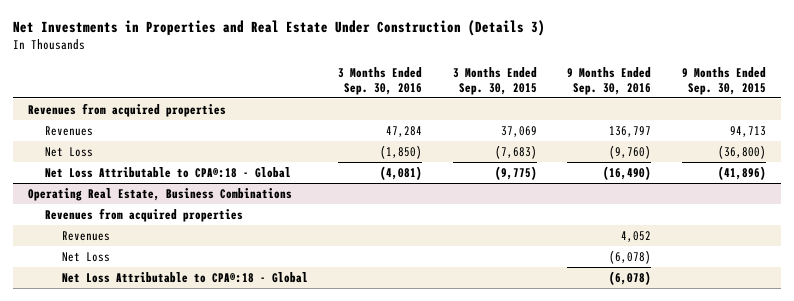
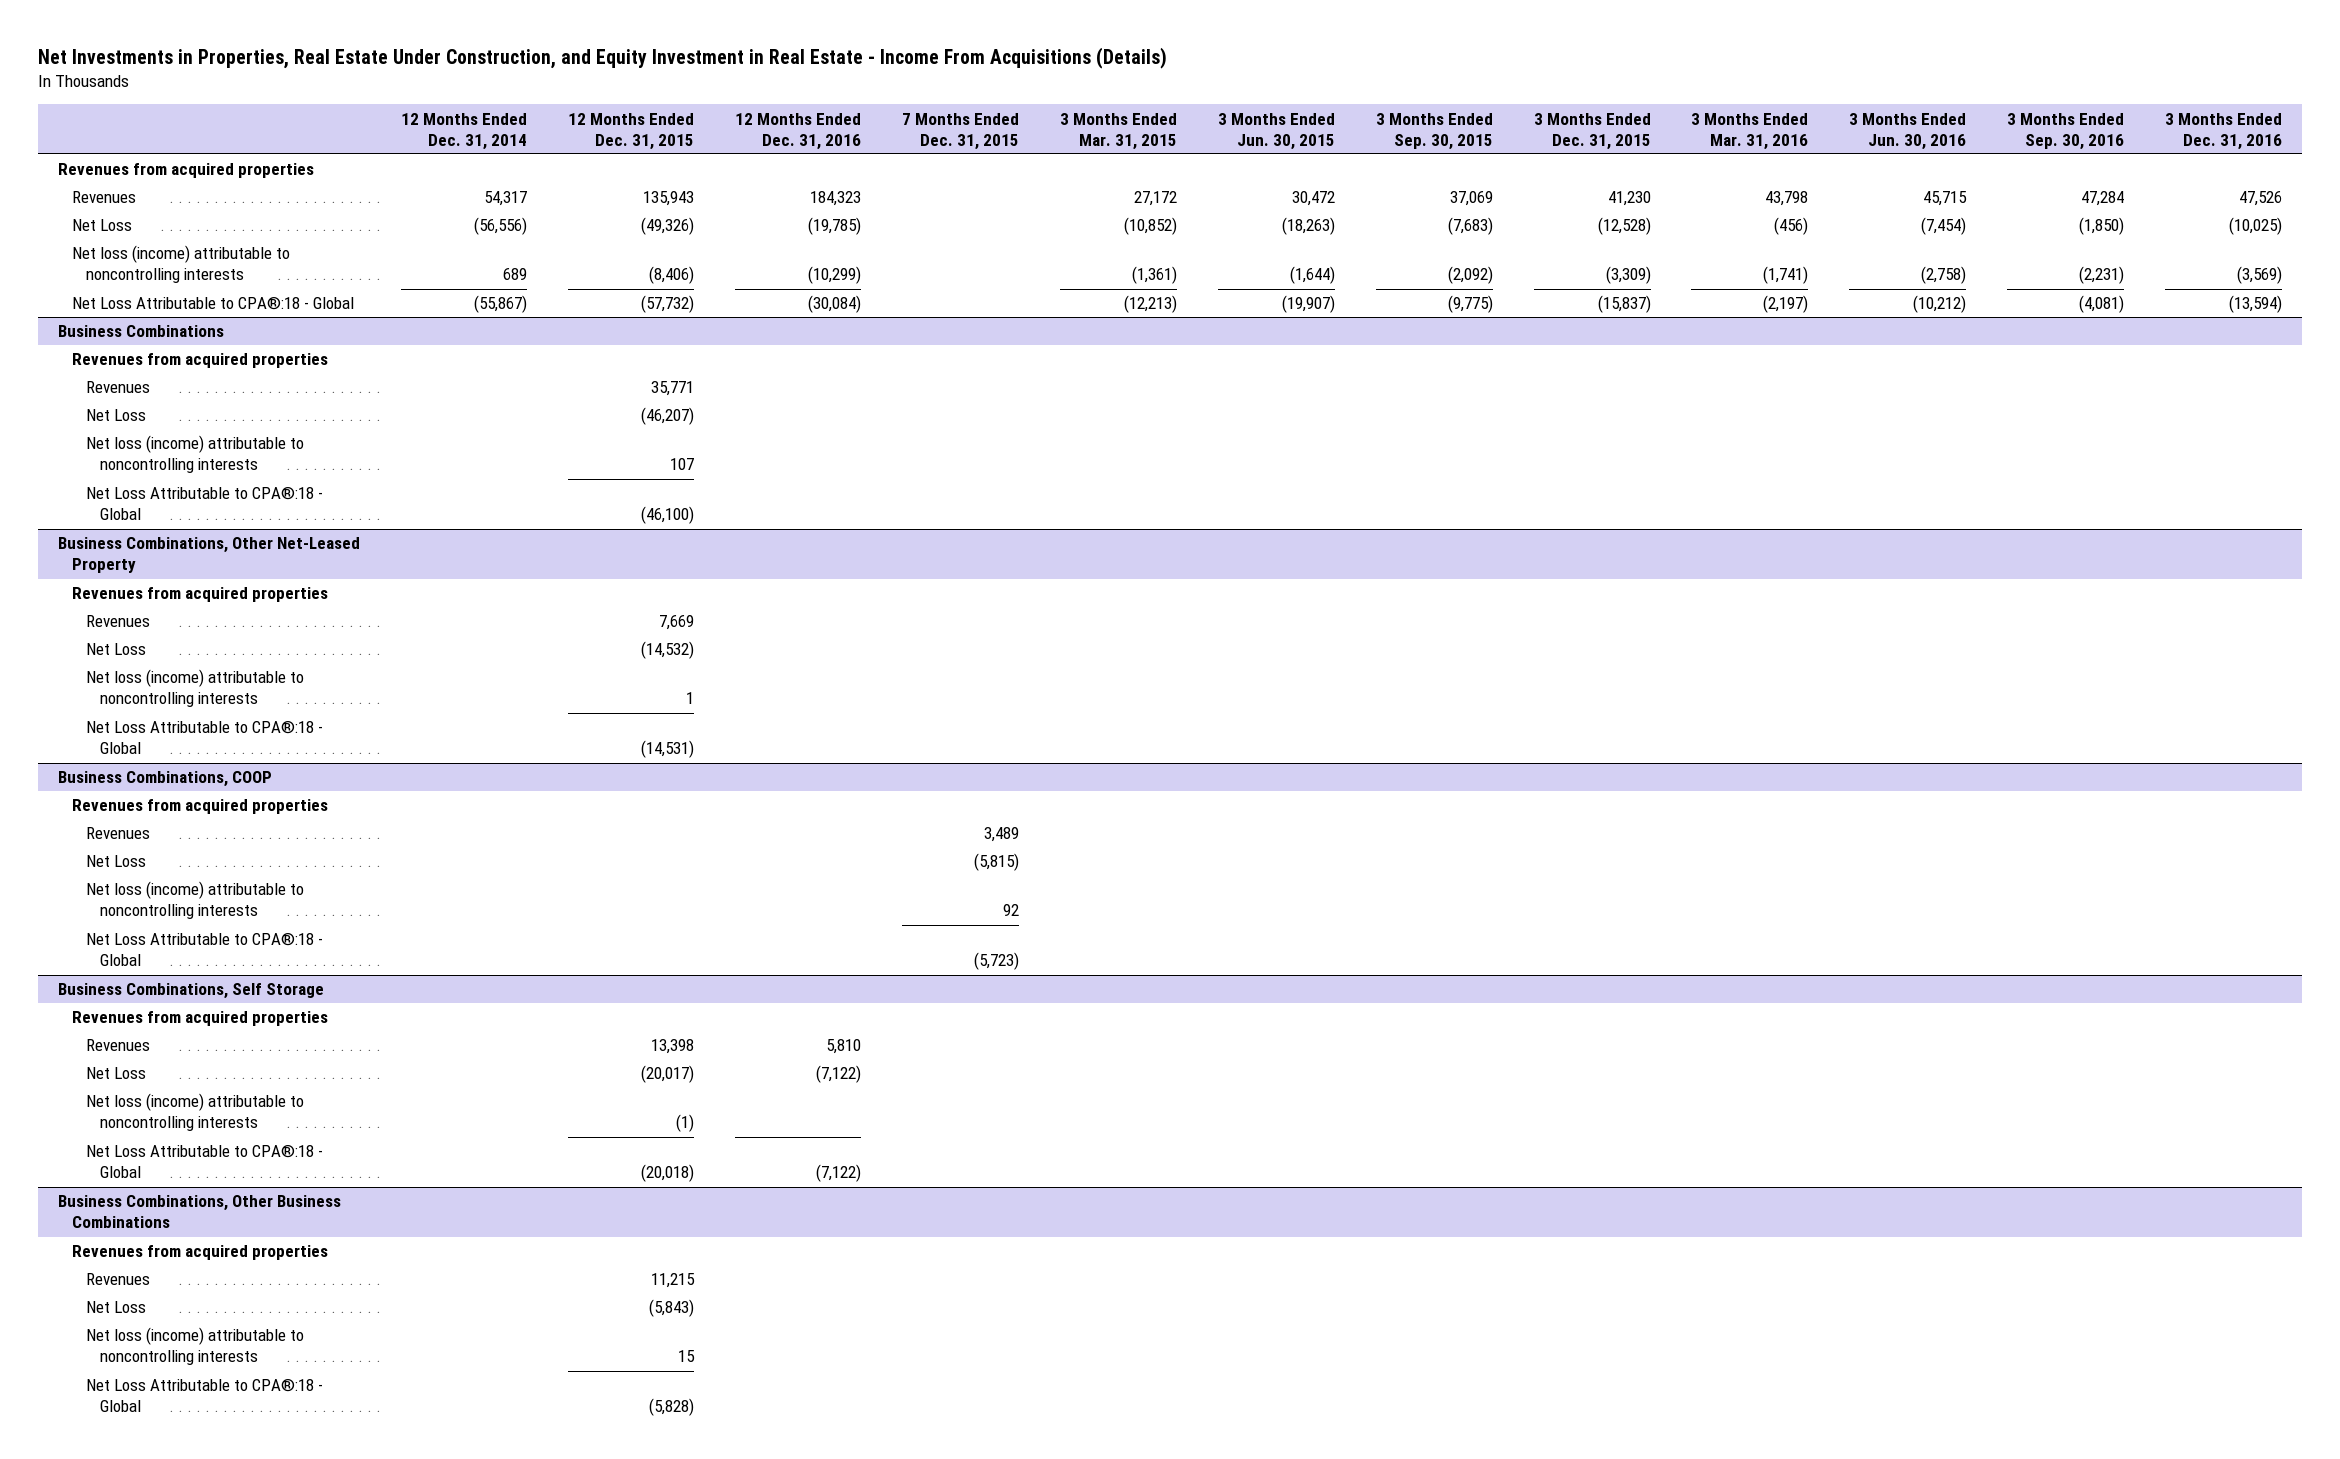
- Net Investments in Properties and Real Estate Under Construction (Details 3)
+ Net Investments in Properties, Real Estate Under Construction, and Equity Investment in Real Estate - Income From Acquisitions (Details)
- | 3 Months Ended Sep. 30, 2016 | 3 Months Ended Sep. 30, 2015 | 9 Months Ended Sep. 30, 2016 | 9 Months Ended Sep. 30, 2015
+ | 12 Months Ended Dec. 31, 2014 | 12 Months Ended Dec. 31, 2015 | 12 Months Ended Dec. 31, 2016 | 7 Months Ended Dec. 31, 2015 | 3 Months Ended Mar. 31, 2015 | 3 Months Ended Jun. 30, 2015 | 3 Months Ended Sep. 30, 2015 | 3 Months Ended Dec. 31, 2015 | 3 Months Ended Mar. 31, 2016 | 3 Months Ended Jun. 30, 2016 | 3 Months Ended Sep. 30, 2016 | 3 Months Ended Dec. 31, 2016
+ Net loss (income) attributable to noncontrolling interests | 689 | (8,406) | (10,299) | | (1,361) | (1,644) | (2,092) | (3,309) | (1,741) | (2,758) | (2,231) | (3,569)
- Operating Real Estate, Business Combinations
+ Business Combinations
+ Net loss (income) attributable to noncontrolling interests | | 107 | | | | | | | | | |
+ Business Combinations, Other Net-Leased Property
+ Revenues from acquired properties
+ Revenues | | 7,669 | | | | | | | | | |
+ Net Loss | | (14,532) | | | | | | | | | |
+ Net loss (income) attributable to noncontrolling interests | | 1 | | | | | | | | | |
+ Net Loss Attributable to CPA®:18 - Global | | (14,531) | | | | | | | | | |
+ Business Combinations, COOP
+ Revenues from acquired properties
+ Revenues | | | | 3,489 | | | | | | | |
+ Net Loss | | | | (5,815) | | | | | | | |
+ Net loss (income) attributable to noncontrolling interests | | | | 92 | | | | | | | |
+ Net Loss Attributable to CPA®:18 - Global | | | | (5,723) | | | | | | | |
+ Business Combinations, Self Storage
+ Revenues from acquired properties
+ Revenues | | 13,398 | 5,810 | | | | | | | | |
+ Net Loss | | (20,017) | (7,122) | | | | | | | | |
+ Net loss (income) attributable to noncontrolling interests | | (1) | | | | | | | | | |
+ Net Loss Attributable to CPA®:18 - Global | | (20,018) | (7,122) | | | | | | | | |
+ Business Combinations, Other Business Combinations
+ Revenues from acquired properties
+ Revenues | | 11,215 | | | | | | | | | |
+ Net Loss | | (5,843) | | | | | | | | | |
+ Net loss (income) attributable to noncontrolling interests | | 15 | | | | | | | | | |
+ Net Loss Attributable to CPA®:18 - Global | | (5,828) | | | | | | | | | |

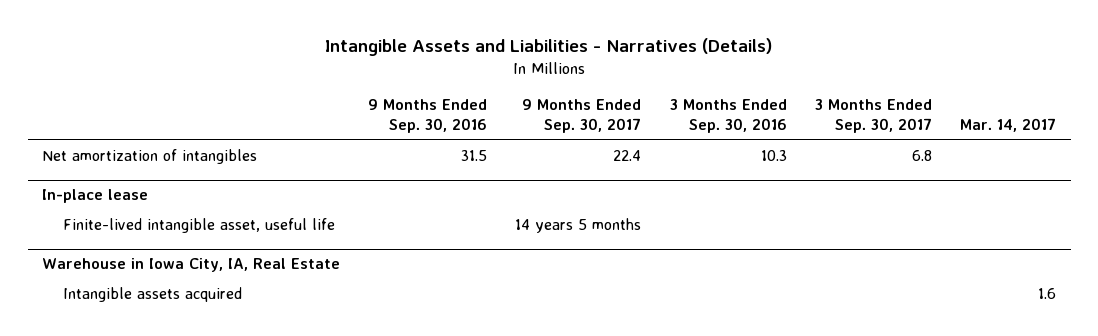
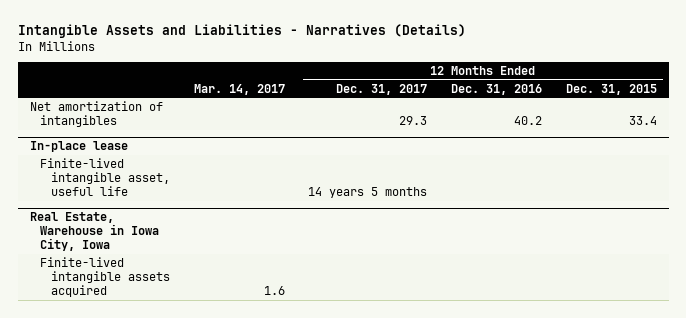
- | 9 Months Ended Sep. 30, 2016 | 9 Months Ended Sep. 30, 2017 | 3 Months Ended Sep. 30, 2016 | 3 Months Ended Sep. 30, 2017 | Mar. 14, 2017
+ | Mar. 14, 2017 | 12 Months Ended Dec. 31, 2017 | 12 Months Ended Dec. 31, 2016 | 12 Months Ended Dec. 31, 2015
- Warehouse in Iowa City, IA, Real Estate
- Intangible assets acquired | | | | | 1.6
+ Real Estate, Warehouse in Iowa City, Iowa
+ Finite-lived intangible assets acquired | 1.6 | | |

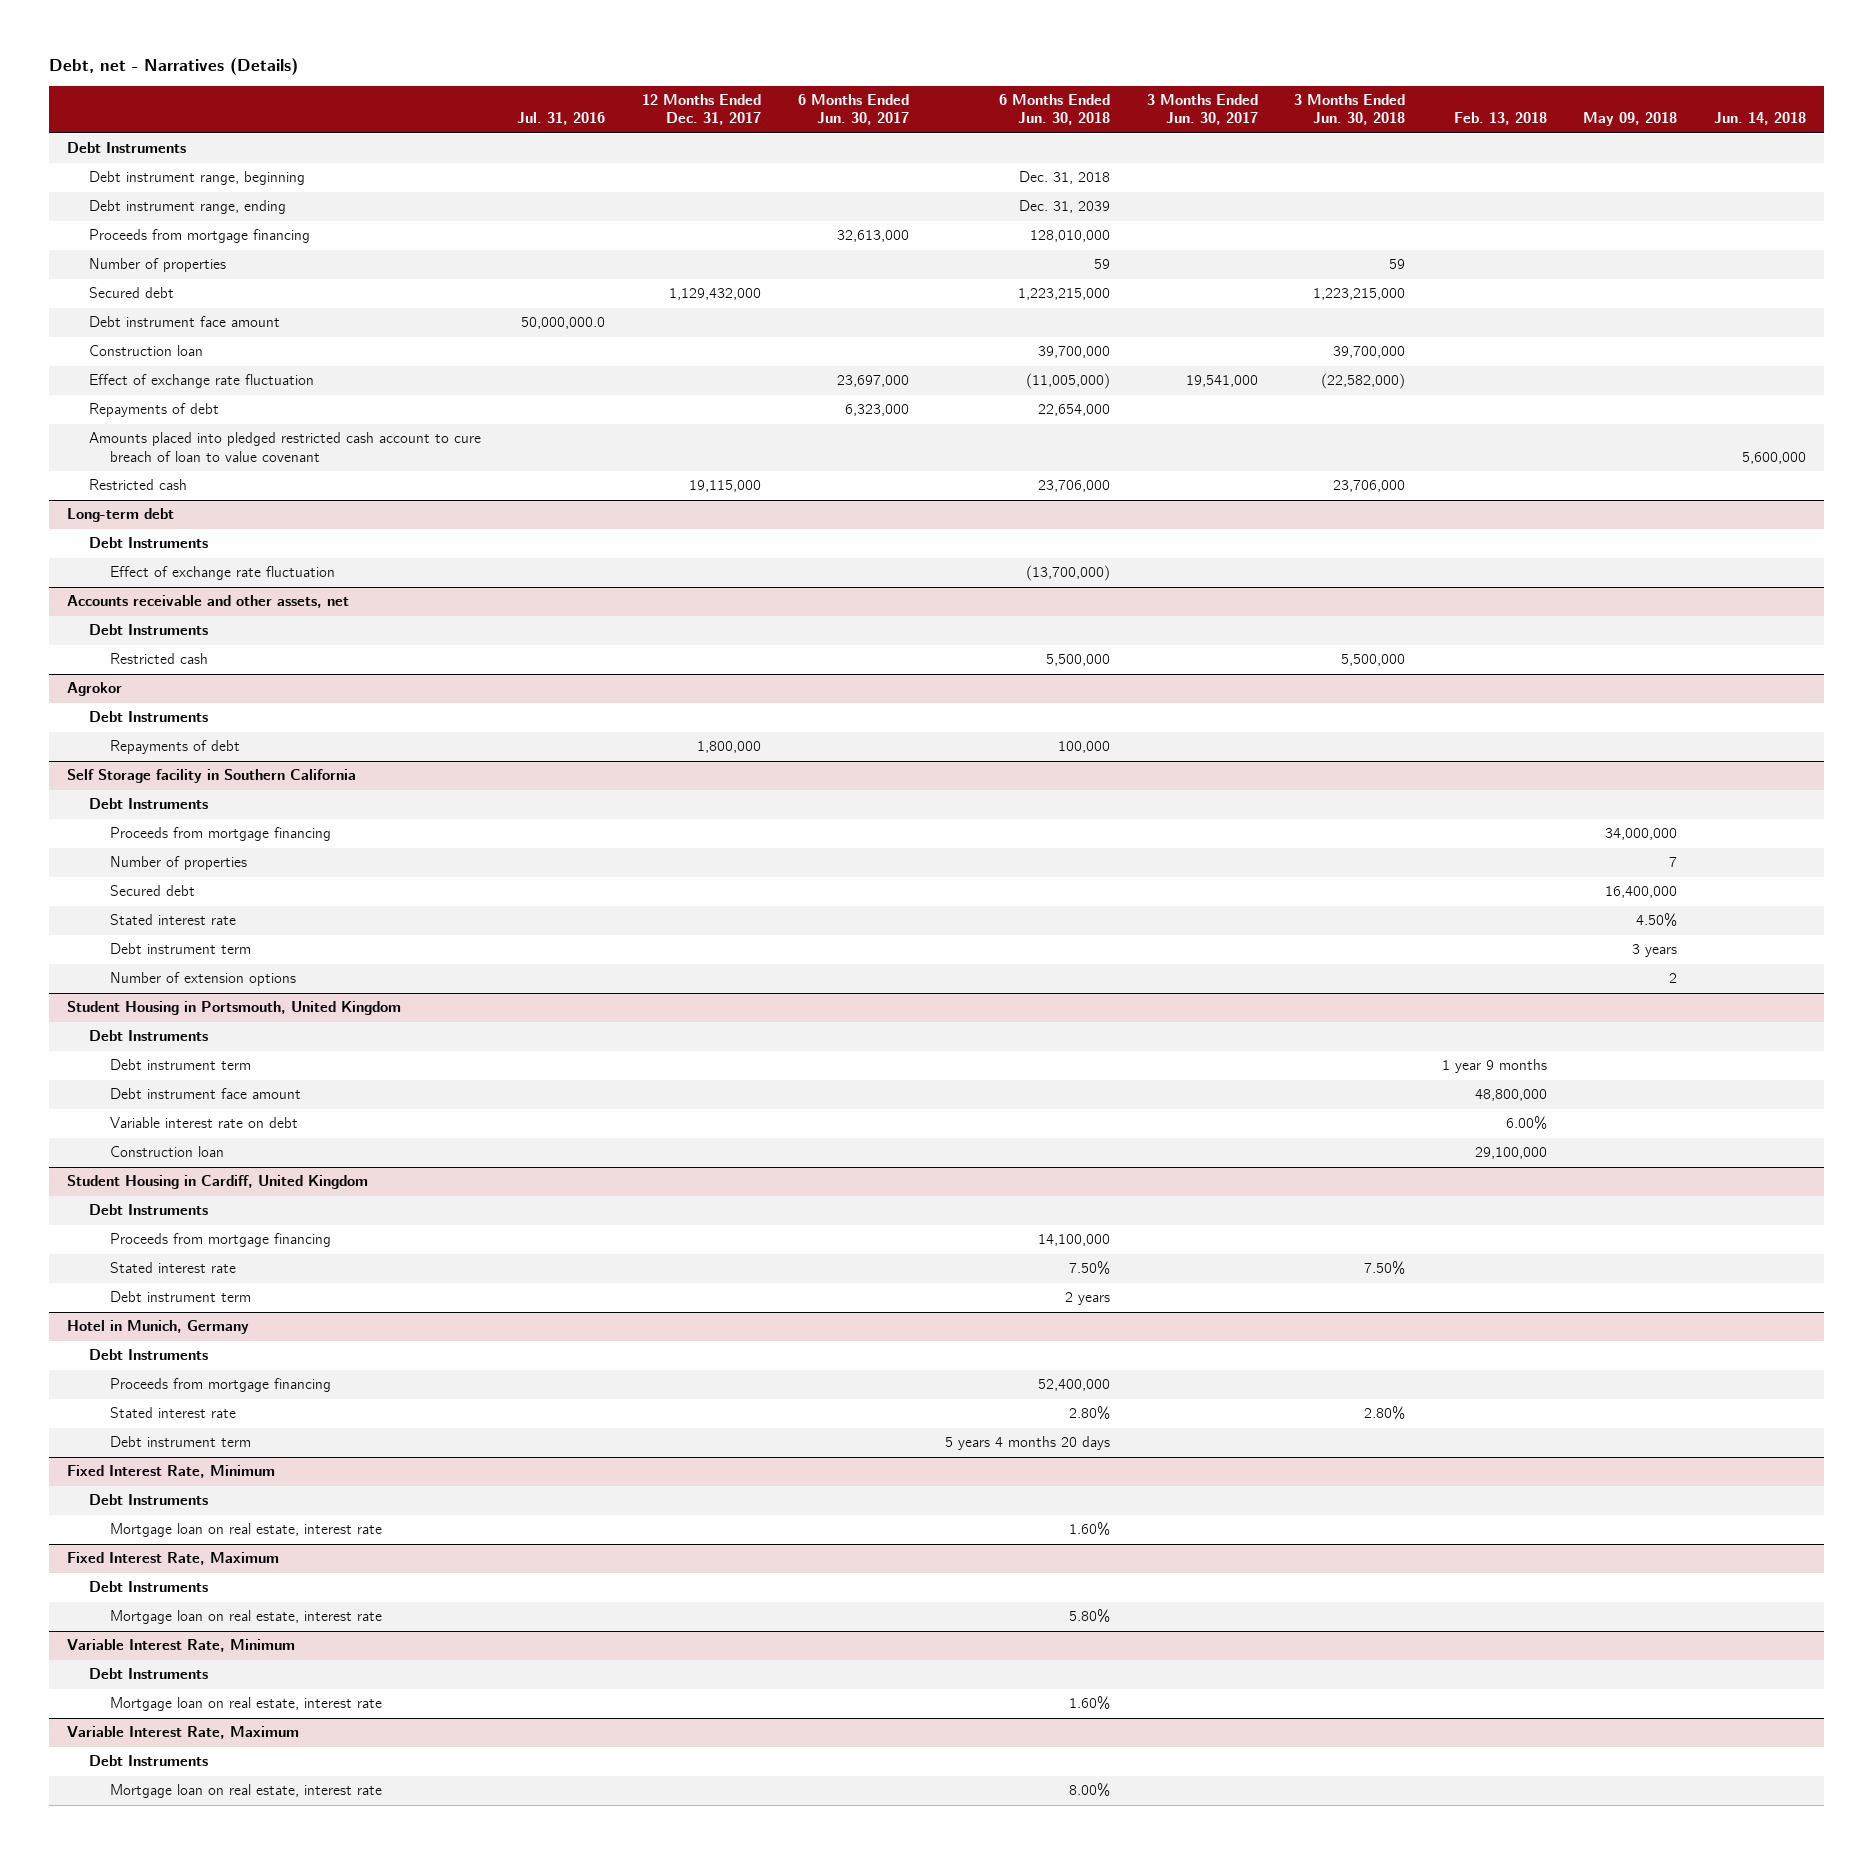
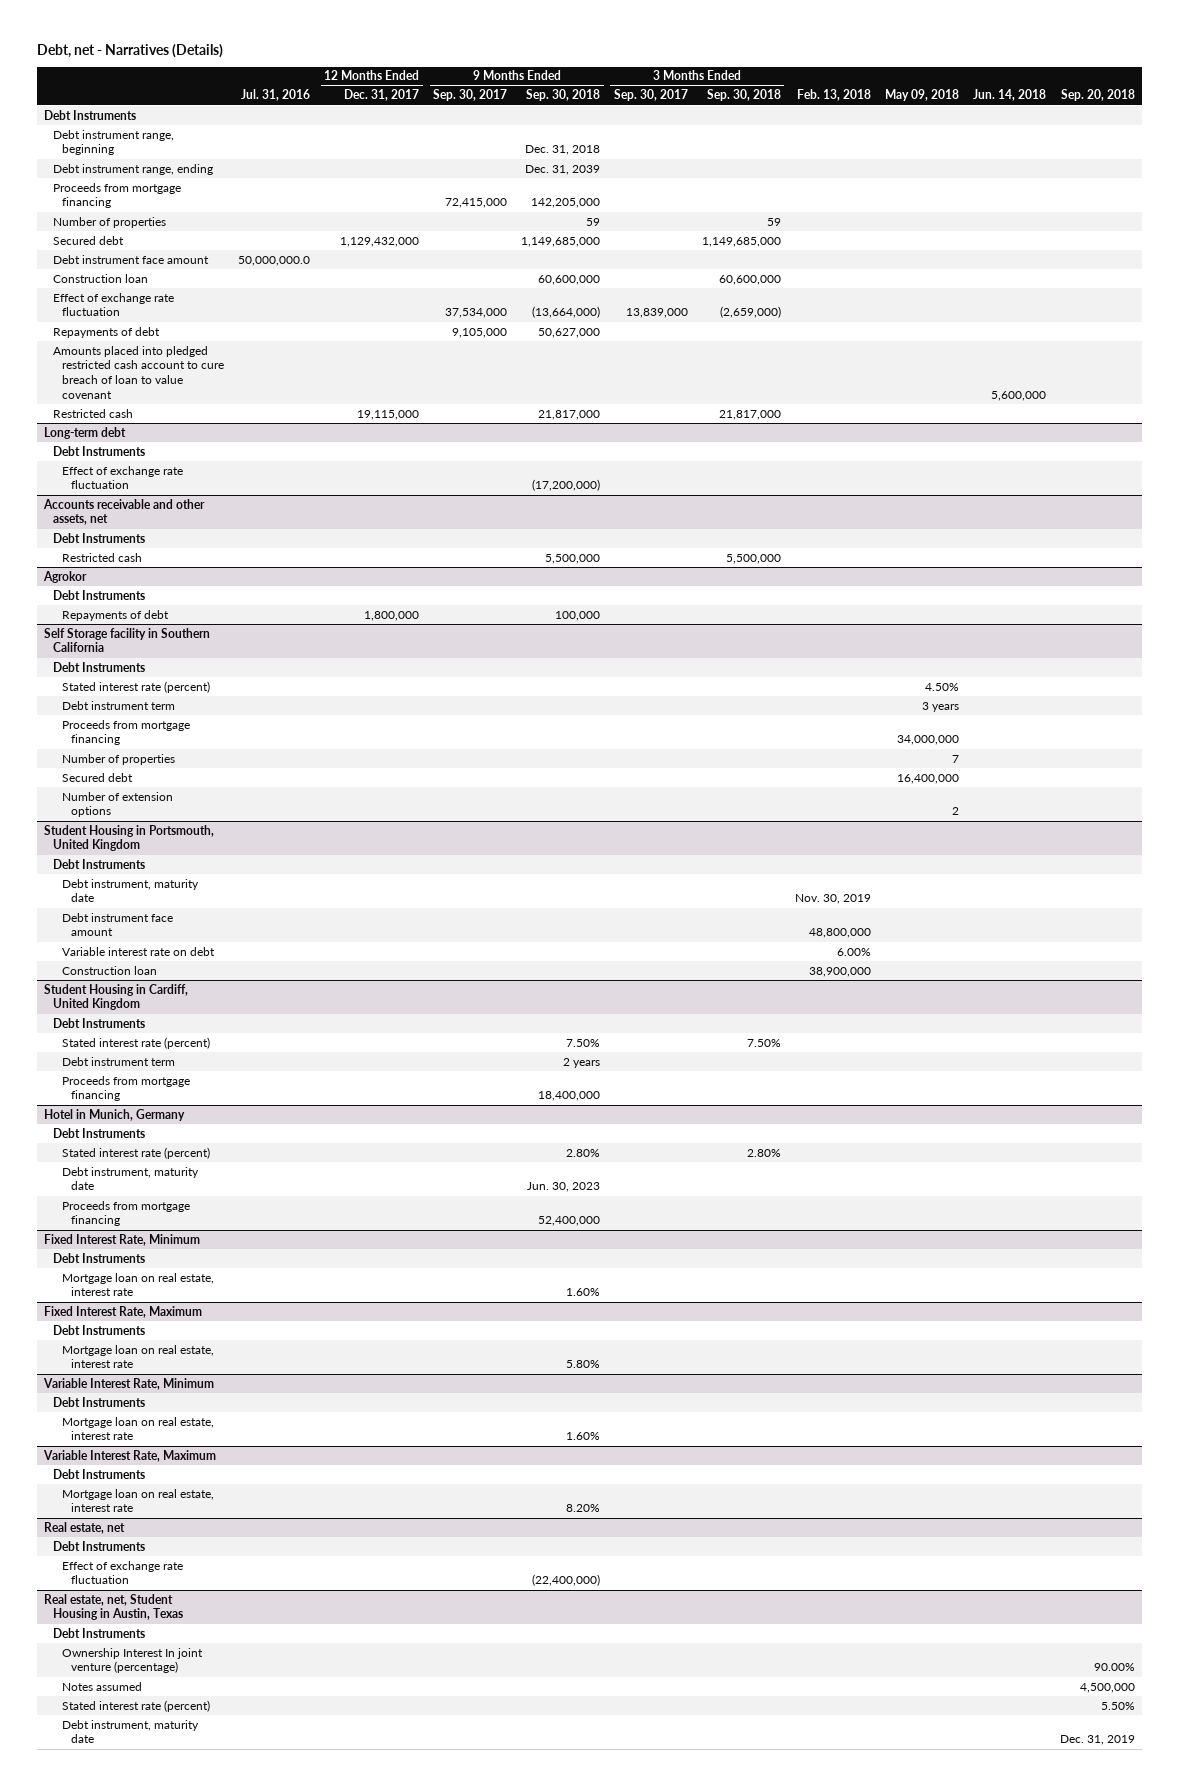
- | Jul. 31, 2016 | 12 Months Ended Dec. 31, 2017 | 6 Months Ended Jun. 30, 2017 | 6 Months Ended Jun. 30, 2018 | 3 Months Ended Jun. 30, 2017 | 3 Months Ended Jun. 30, 2018 | Feb. 13, 2018 | May 09, 2018 | Jun. 14, 2018
+ | Jul. 31, 2016 | 12 Months Ended Dec. 31, 2017 | 9 Months Ended Sep. 30, 2017 | 9 Months Ended Sep. 30, 2018 | 3 Months Ended Sep. 30, 2017 | 3 Months Ended Sep. 30, 2018 | Feb. 13, 2018 | May 09, 2018 | Jun. 14, 2018 | Sep. 20, 2018
@ Self Storage facility in Southern California
+ Stated interest rate (percent) | | | | | | | | 4.50% | |
moved up: Debt instrument term | | | | | | | | 3 years | |
- Stated interest rate | | | | | | | | 4.50% |
@ Student Housing in Portsmouth, United Kingdom
- Debt instrument term | | | | | | | 1 year 9 months | |
+ Debt instrument, maturity date | | | | | | | Nov. 30, 2019 | | |
- Construction loan | | | | | | | 29,100,000 | |
+ Construction loan | | | | | | | 38,900,000 | | |
@ Student Housing in Cardiff, United Kingdom
- Stated interest rate | | | | 7.50% | | 7.50% | | |
+ Stated interest rate (percent) | | | | 7.50% | | 7.50% | | | |
moved down: Proceeds from mortgage financing | | | | 18,400,000 | | | | | |
@ Hotel in Munich, Germany
+ Stated interest rate (percent) | | | | 2.80% | | 2.80% | | | |
+ Debt instrument, maturity date | | | | Jun. 30, 2023 | | | | | |
- Stated interest rate | | | | 2.80% | | 2.80% | | |
- Debt instrument term | | | | 5 years 4 months 20 days | | | | |
+ Real estate, net
+ Debt Instruments
+ Effect of exchange rate fluctuation | | | | (22,400,000) | | | | | |
+ Real estate, net, Student Housing in Austin, Texas
+ Debt Instruments
+ Ownership Interest In joint venture (percentage) | | | | | | | | | | 90.00%
+ Notes assumed | | | | | | | | | | 4,500,000
+ Stated interest rate (percent) | | | | | | | | | | 5.50%
+ Debt instrument, maturity date | | | | | | | | | | Dec. 31, 2019

